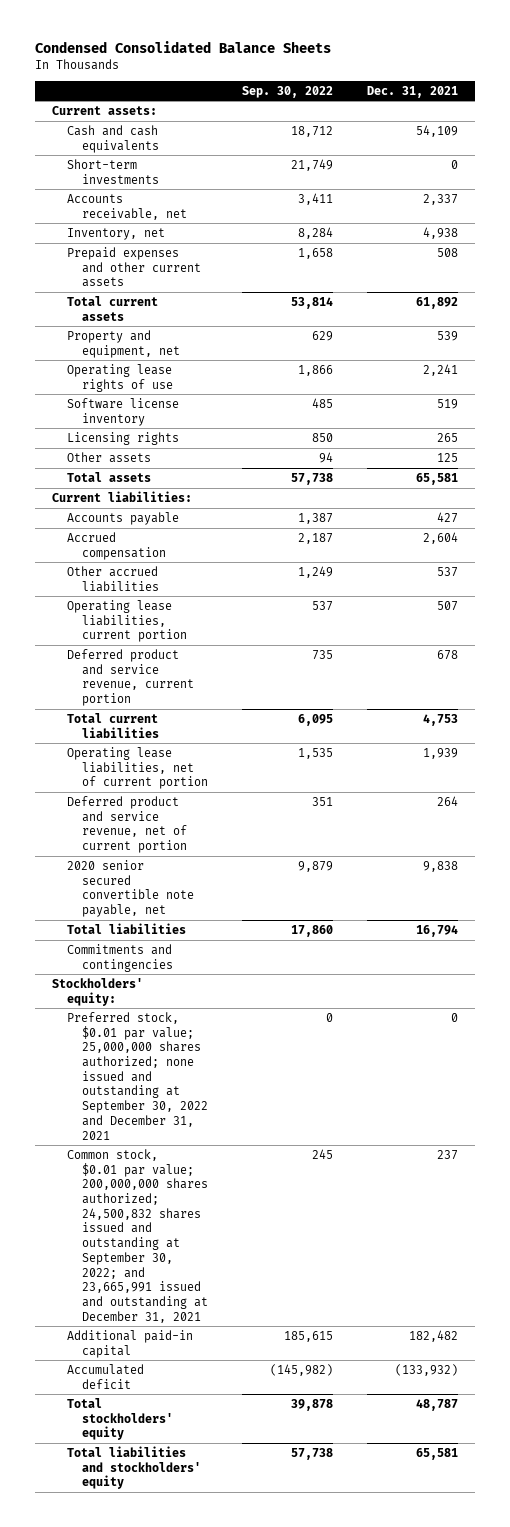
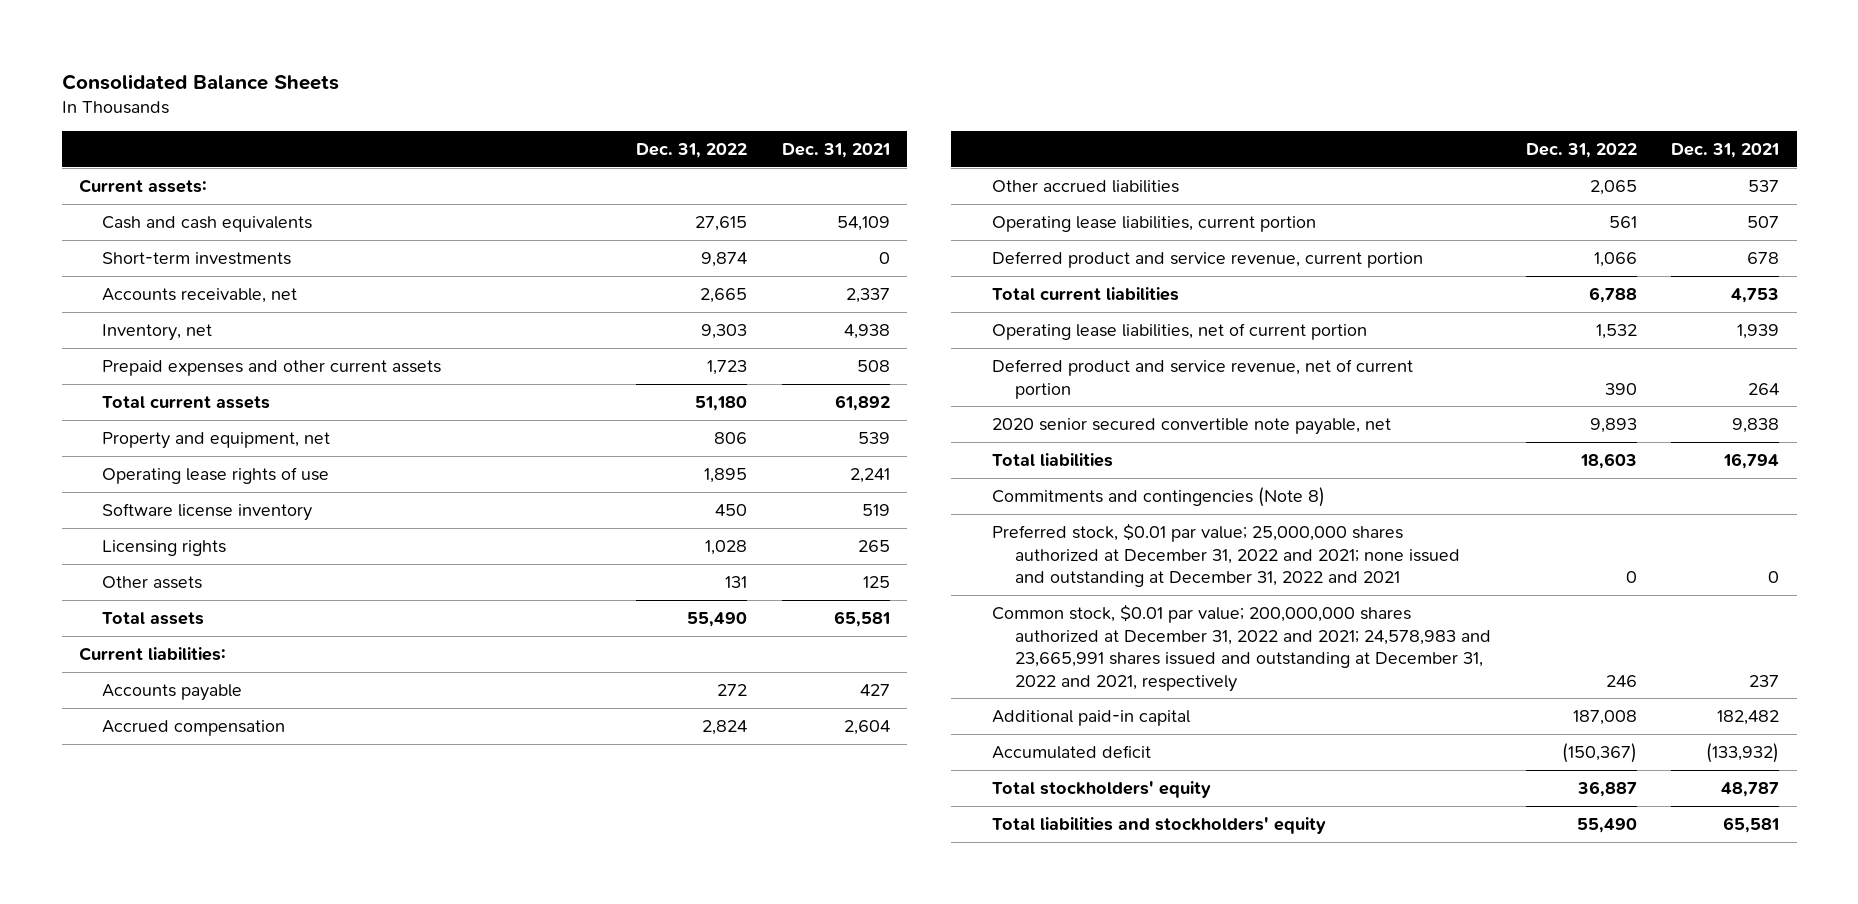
- Condensed Consolidated Balance Sheets
+ Consolidated Balance Sheets
- | Sep. 30, 2022 | Dec. 31, 2021
+ | Dec. 31, 2022 | Dec. 31, 2021
- Commitments and contingencies
- Stockholders' equity:
- Preferred stock, $0.01 par value; 25,000,000 shares authorized; none issued and outstanding at September 30, 2022 and December 31, 2021 | 0 | 0
- Common stock, $0.01 par value; 200,000,000 shares authorized; 24,500,832 shares issued and outstanding at September 30, 2022; and 23,665,991 issued and outstanding at December 31, 2021 | 245 | 237
+ Commitments and contingencies (Note 8)
+ Preferred stock, $0.01 par value; 25,000,000 shares authorized at December 31, 2022 and 2021; none issued and outstanding at December 31, 2022 and 2021 | 0 | 0
+ Common stock, $0.01 par value; 200,000,000 shares authorized at December 31, 2022 and 2021; 24,578,983 and 23,665,991 shares issued and outstanding at December 31, 2022 and 2021, respectively | 246 | 237

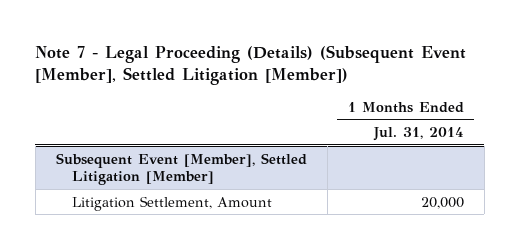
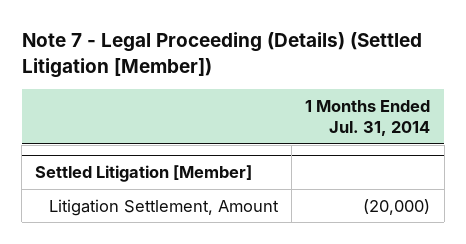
- Note 7 - Legal Proceeding (Details) (Subsequent Event [Member], Settled Litigation [Member])
+ Note 7 - Legal Proceeding (Details) (Settled Litigation [Member])
- Subsequent Event [Member], Settled Litigation [Member]
- Litigation Settlement, Amount | 20,000
+ Settled Litigation [Member]
+ Litigation Settlement, Amount | (20,000)

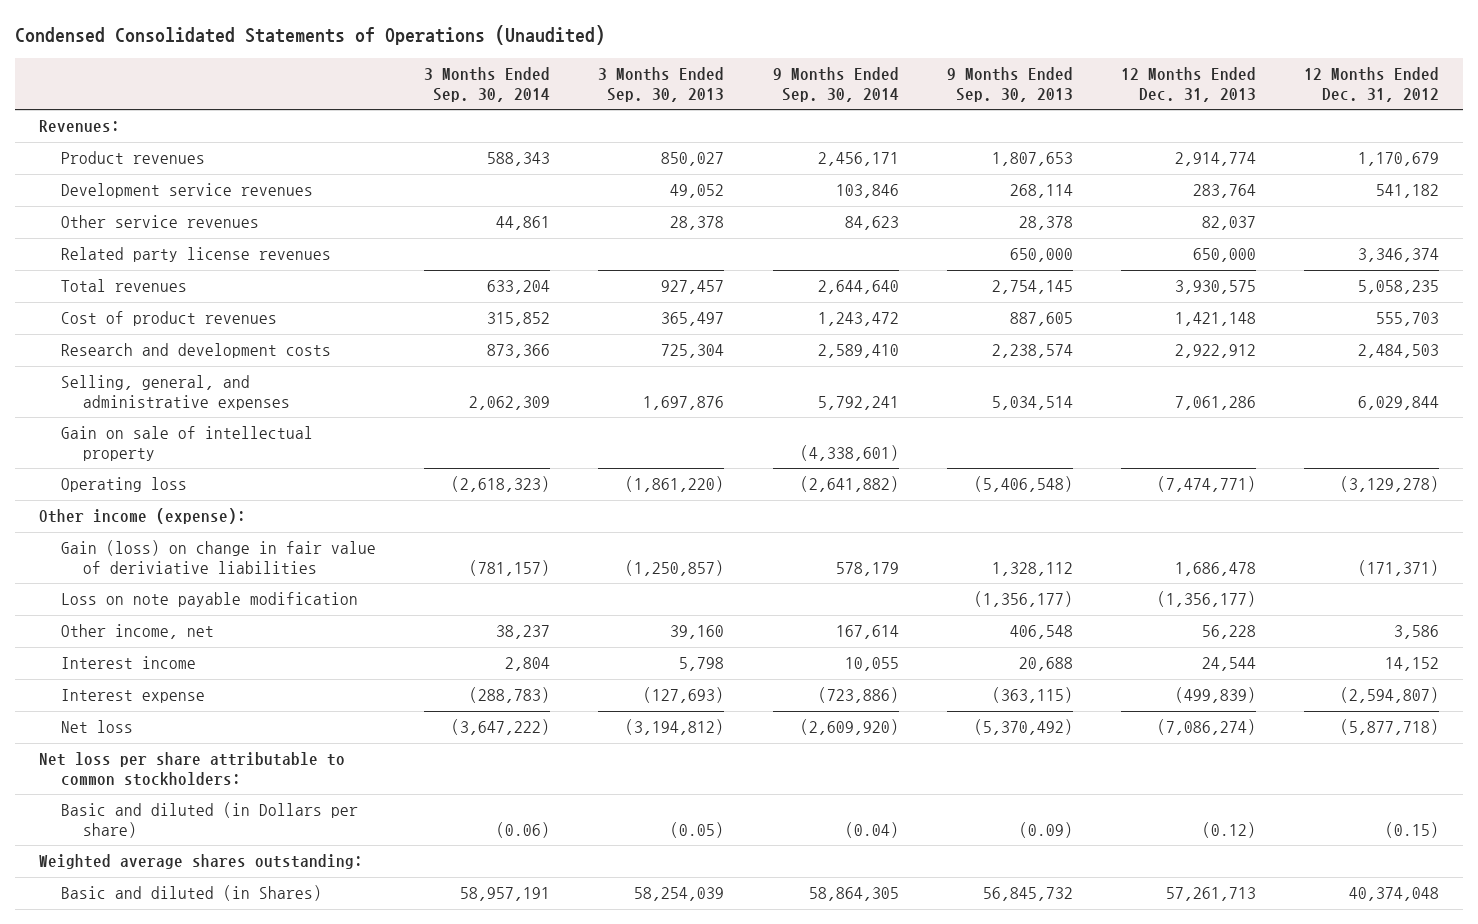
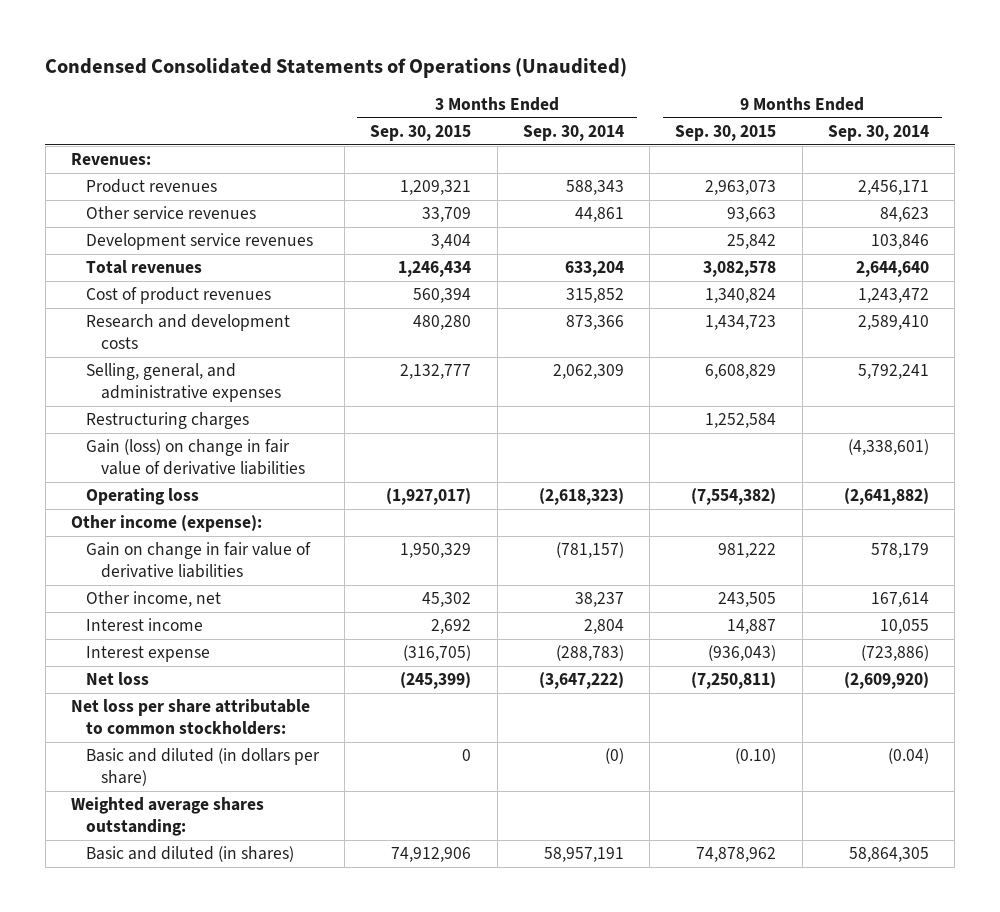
- | 3 Months Ended Sep. 30, 2014 | 3 Months Ended Sep. 30, 2013 | 9 Months Ended Sep. 30, 2014 | 9 Months Ended Sep. 30, 2013 | 12 Months Ended Dec. 31, 2013 | 12 Months Ended Dec. 31, 2012
+ | 3 Months Ended Sep. 30, 2015 | 3 Months Ended Sep. 30, 2014 | 9 Months Ended Sep. 30, 2015 | 9 Months Ended Sep. 30, 2014
- Related party license revenues | | | | 650,000 | 650,000 | 3,346,374
moved down: Development service revenues | 3,404 | | 25,842 | 103,846
- Gain on sale of intellectual property | | | (4,338,601) | | |
+ Restructuring charges | | | 1,252,584 |
+ Gain (loss) on change in fair value of derivative liabilities | | | | (4,338,601)
- Gain (loss) on change in fair value of deriviative liabilities | (781,157) | (1,250,857) | 578,179 | 1,328,112 | 1,686,478 | (171,371)
- Loss on note payable modification | | | | (1,356,177) | (1,356,177) |
+ Gain on change in fair value of derivative liabilities | 1,950,329 | (781,157) | 981,222 | 578,179
- Basic and diluted (in Dollars per share) | (0.06) | (0.05) | (0.04) | (0.09) | (0.12) | (0.15)
+ Basic and diluted (in dollars per share) | 0 | (0) | (0.10) | (0.04)
- Basic and diluted (in Shares) | 58,957,191 | 58,254,039 | 58,864,305 | 56,845,732 | 57,261,713 | 40,374,048
+ Basic and diluted (in shares) | 74,912,906 | 58,957,191 | 74,878,962 | 58,864,305

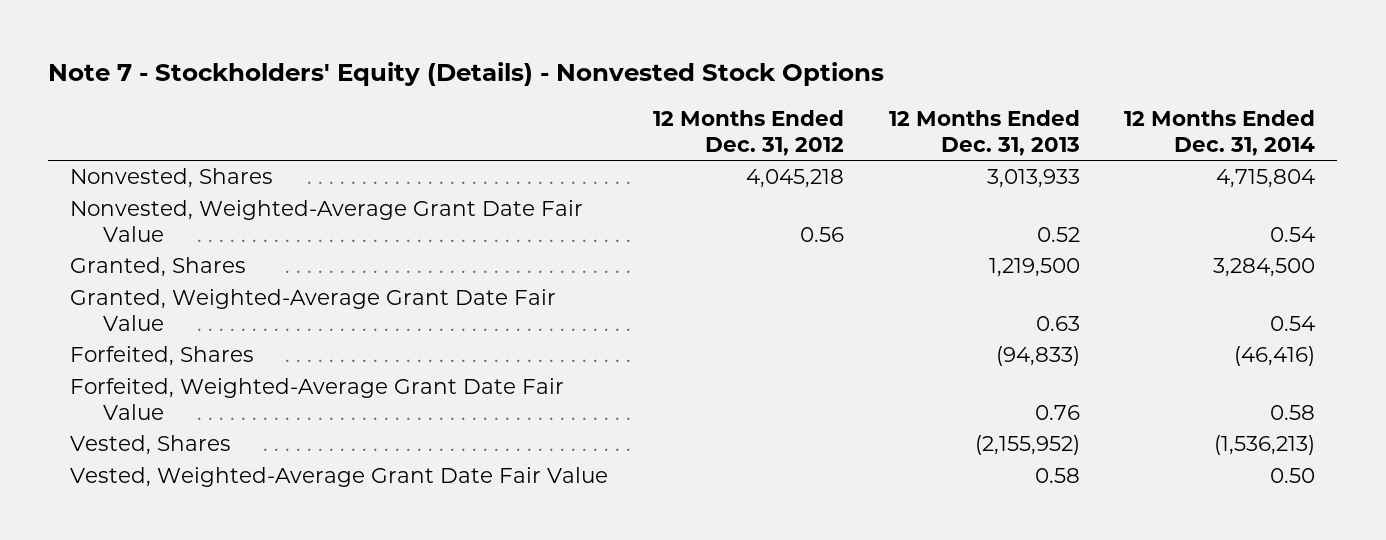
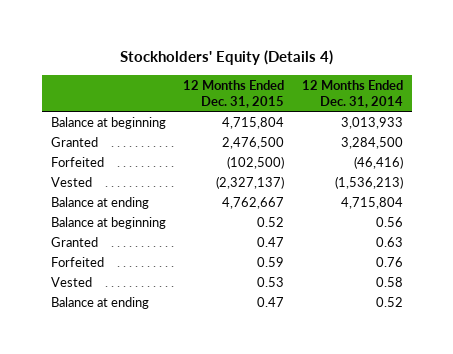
- Note 7 - Stockholders' Equity (Details) - Nonvested Stock Options
+ Stockholders' Equity (Details 4)
- | 12 Months Ended Dec. 31, 2012 | 12 Months Ended Dec. 31, 2013 | 12 Months Ended Dec. 31, 2014
+ | 12 Months Ended Dec. 31, 2015 | 12 Months Ended Dec. 31, 2014
- Nonvested, Shares | 4,045,218 | 3,013,933 | 4,715,804
- Nonvested, Weighted-Average Grant Date Fair Value | 0.56 | 0.52 | 0.54
- Granted, Shares | | 1,219,500 | 3,284,500
- Granted, Weighted-Average Grant Date Fair Value | | 0.63 | 0.54
- Forfeited, Shares | | (94,833) | (46,416)
- Forfeited, Weighted-Average Grant Date Fair Value | | 0.76 | 0.58
- Vested, Shares | | (2,155,952) | (1,536,213)
- Vested, Weighted-Average Grant Date Fair Value | | 0.58 | 0.50
+ Balance at beginning | 4,715,804 | 3,013,933
+ Granted | 2,476,500 | 3,284,500
+ Forfeited | (102,500) | (46,416)
+ Vested | (2,327,137) | (1,536,213)
+ Balance at ending | 4,762,667 | 4,715,804
+ Balance at beginning | 0.52 | 0.56
+ Granted | 0.47 | 0.63
+ Forfeited | 0.59 | 0.76
+ Vested | 0.53 | 0.58
+ Balance at ending | 0.47 | 0.52

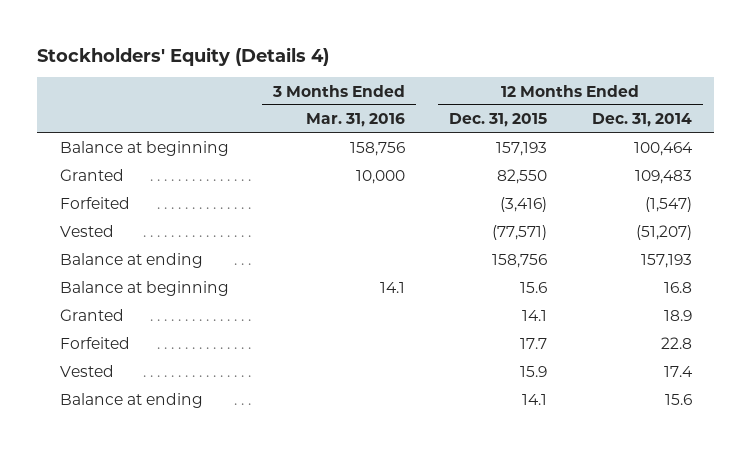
- | 12 Months Ended Dec. 31, 2015 | 12 Months Ended Dec. 31, 2014
+ | 3 Months Ended Mar. 31, 2016 | 12 Months Ended Dec. 31, 2015 | 12 Months Ended Dec. 31, 2014
- Balance at beginning | 4,715,804 | 3,013,933
- Granted | 2,476,500 | 3,284,500
- Forfeited | (102,500) | (46,416)
- Vested | (2,327,137) | (1,536,213)
- Balance at ending | 4,762,667 | 4,715,804
- Balance at beginning | 0.52 | 0.56
- Granted | 0.47 | 0.63
- Forfeited | 0.59 | 0.76
- Vested | 0.53 | 0.58
- Balance at ending | 0.47 | 0.52
+ Balance at beginning | 158,756 | 157,193 | 100,464
+ Granted | 10,000 | 82,550 | 109,483
+ Forfeited | | (3,416) | (1,547)
+ Vested | | (77,571) | (51,207)
+ Balance at ending | | 158,756 | 157,193
+ Balance at beginning | 14.1 | 15.6 | 16.8
+ Granted | | 14.1 | 18.9
+ Forfeited | | 17.7 | 22.8
+ Vested | | 15.9 | 17.4
+ Balance at ending | | 14.1 | 15.6

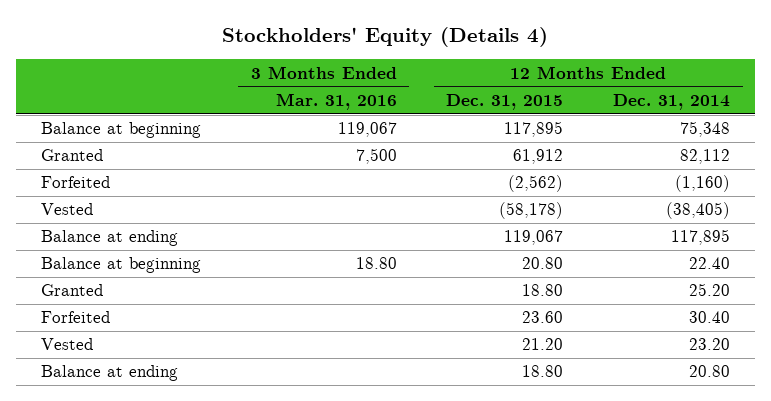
- Balance at beginning | 158,756 | 157,193 | 100,464
- Granted | 10,000 | 82,550 | 109,483
- Forfeited | | (3,416) | (1,547)
- Vested | | (77,571) | (51,207)
- Balance at ending | | 158,756 | 157,193
- Balance at beginning | 14.1 | 15.6 | 16.8
- Granted | | 14.1 | 18.9
- Forfeited | | 17.7 | 22.8
- Vested | | 15.9 | 17.4
- Balance at ending | | 14.1 | 15.6
+ Balance at beginning | 119,067 | 117,895 | 75,348
+ Granted | 7,500 | 61,912 | 82,112
+ Forfeited | | (2,562) | (1,160)
+ Vested | | (58,178) | (38,405)
+ Balance at ending | | 119,067 | 117,895
+ Balance at beginning | 18.80 | 20.80 | 22.40
+ Granted | | 18.80 | 25.20
+ Forfeited | | 23.60 | 30.40
+ Vested | | 21.20 | 23.20
+ Balance at ending | | 18.80 | 20.80

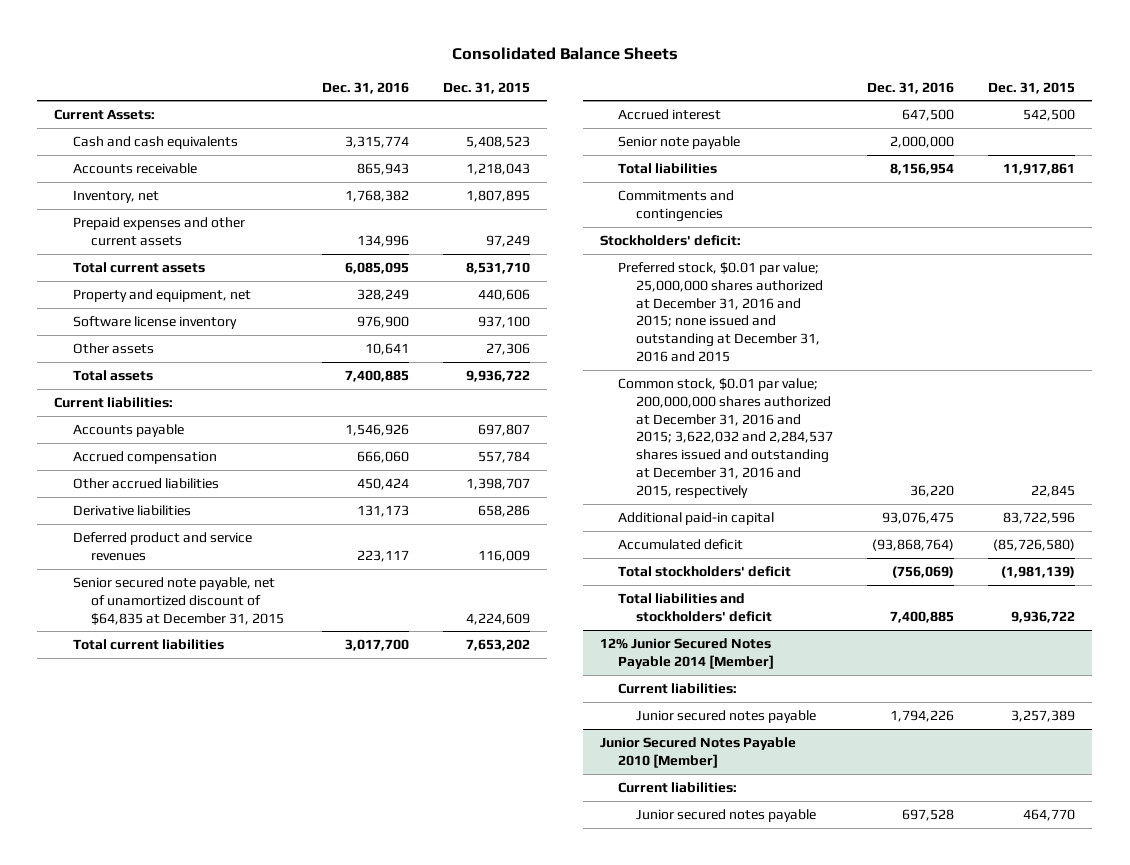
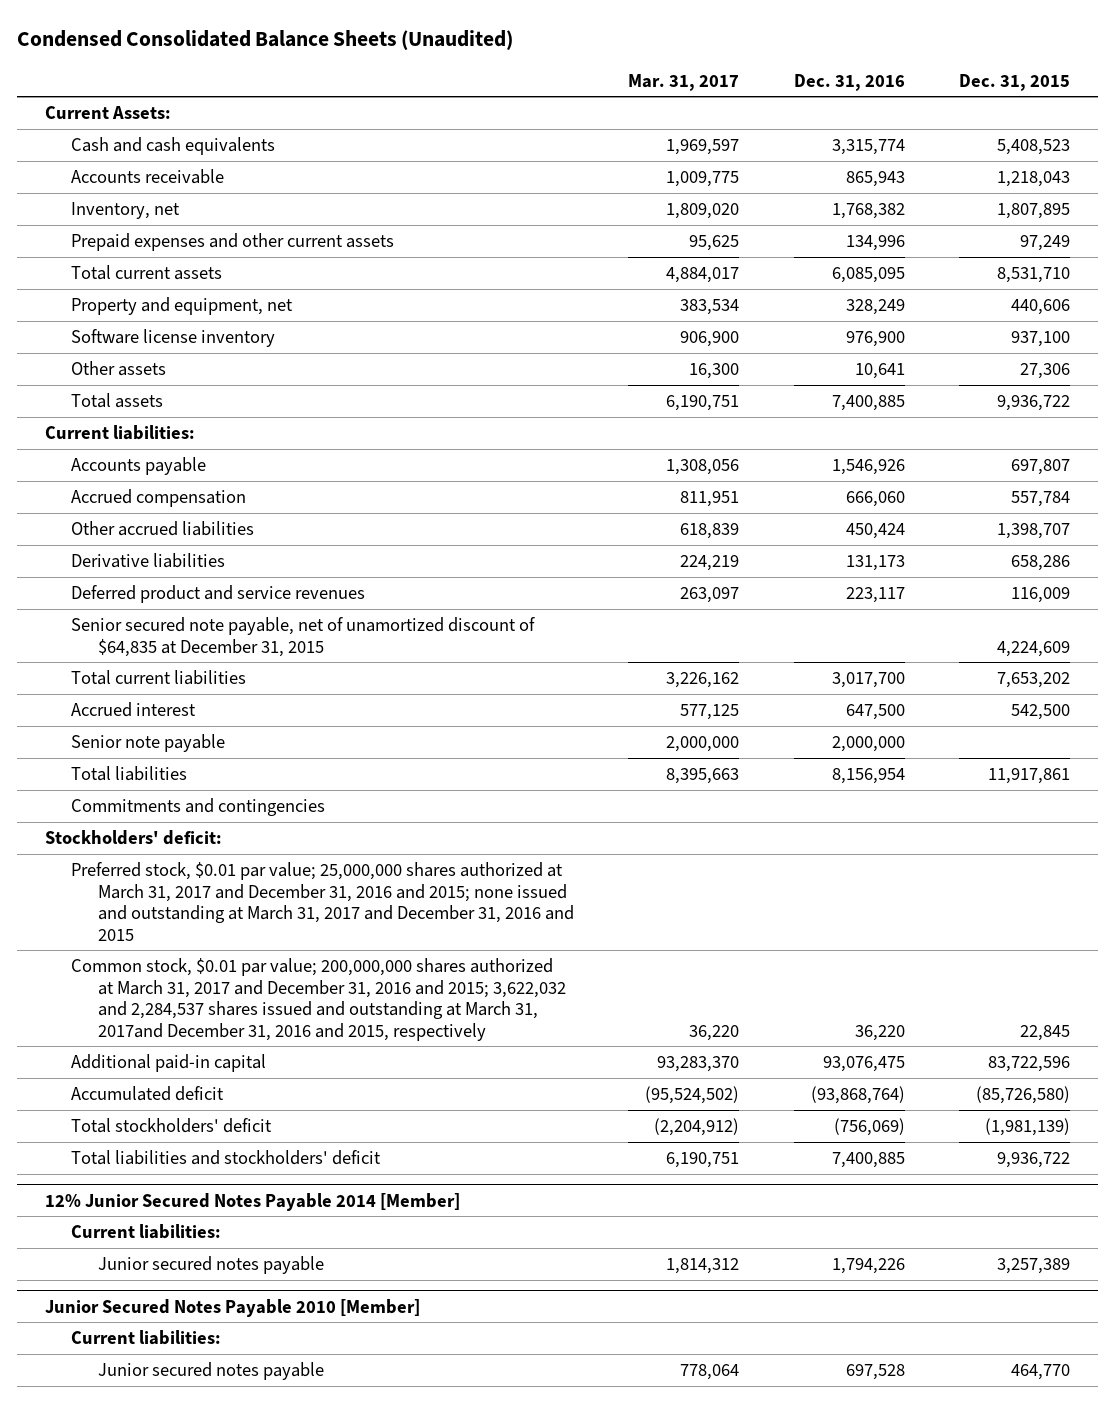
- Consolidated Balance Sheets
+ Condensed Consolidated Balance Sheets (Unaudited)
- | Dec. 31, 2016 | Dec. 31, 2015
+ | Mar. 31, 2017 | Dec. 31, 2016 | Dec. 31, 2015
- Preferred stock, $0.01 par value; 25,000,000 shares authorized at December 31, 2016 and 2015; none issued and outstanding at December 31, 2016 and 2015
- Common stock, $0.01 par value; 200,000,000 shares authorized at December 31, 2016 and 2015; 3,622,032 and 2,284,537 shares issued and outstanding at December 31, 2016 and 2015, respectively | 36,220 | 22,845
+ Preferred stock, $0.01 par value; 25,000,000 shares authorized at March 31, 2017 and December 31, 2016 and 2015; none issued and outstanding at March 31, 2017 and December 31, 2016 and 2015
+ Common stock, $0.01 par value; 200,000,000 shares authorized at March 31, 2017 and December 31, 2016 and 2015; 3,622,032 and 2,284,537 shares issued and outstanding at March 31, 2017and December 31, 2016 and 2015, respectively | 36,220 | 36,220 | 22,845

